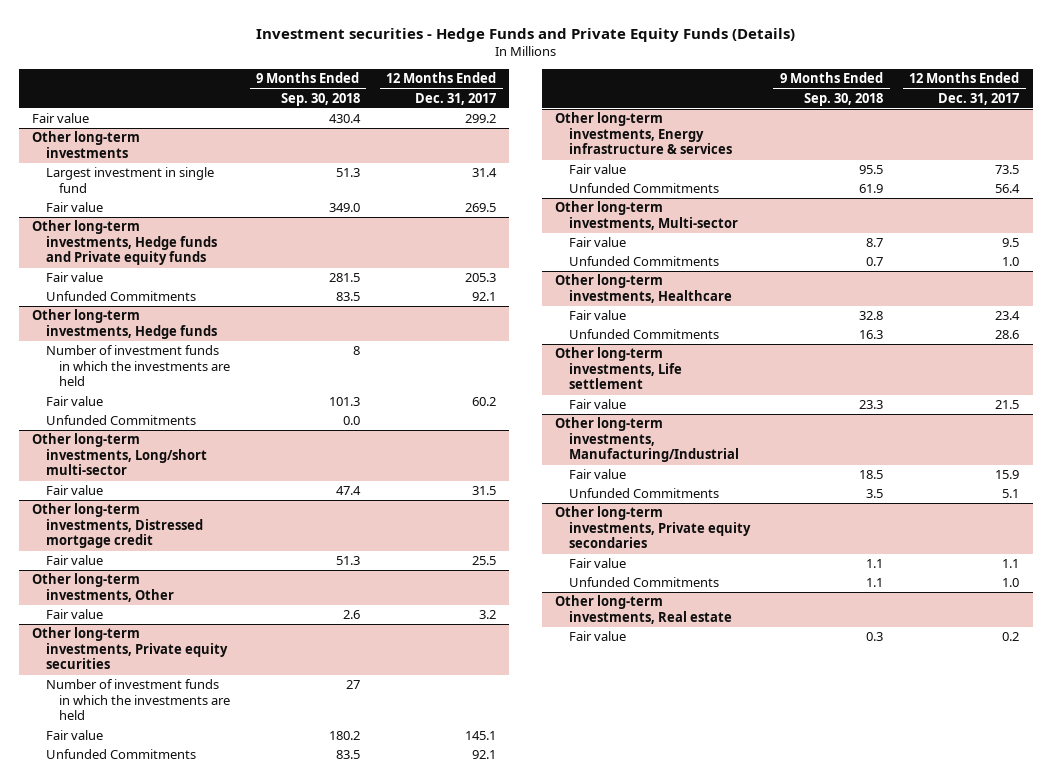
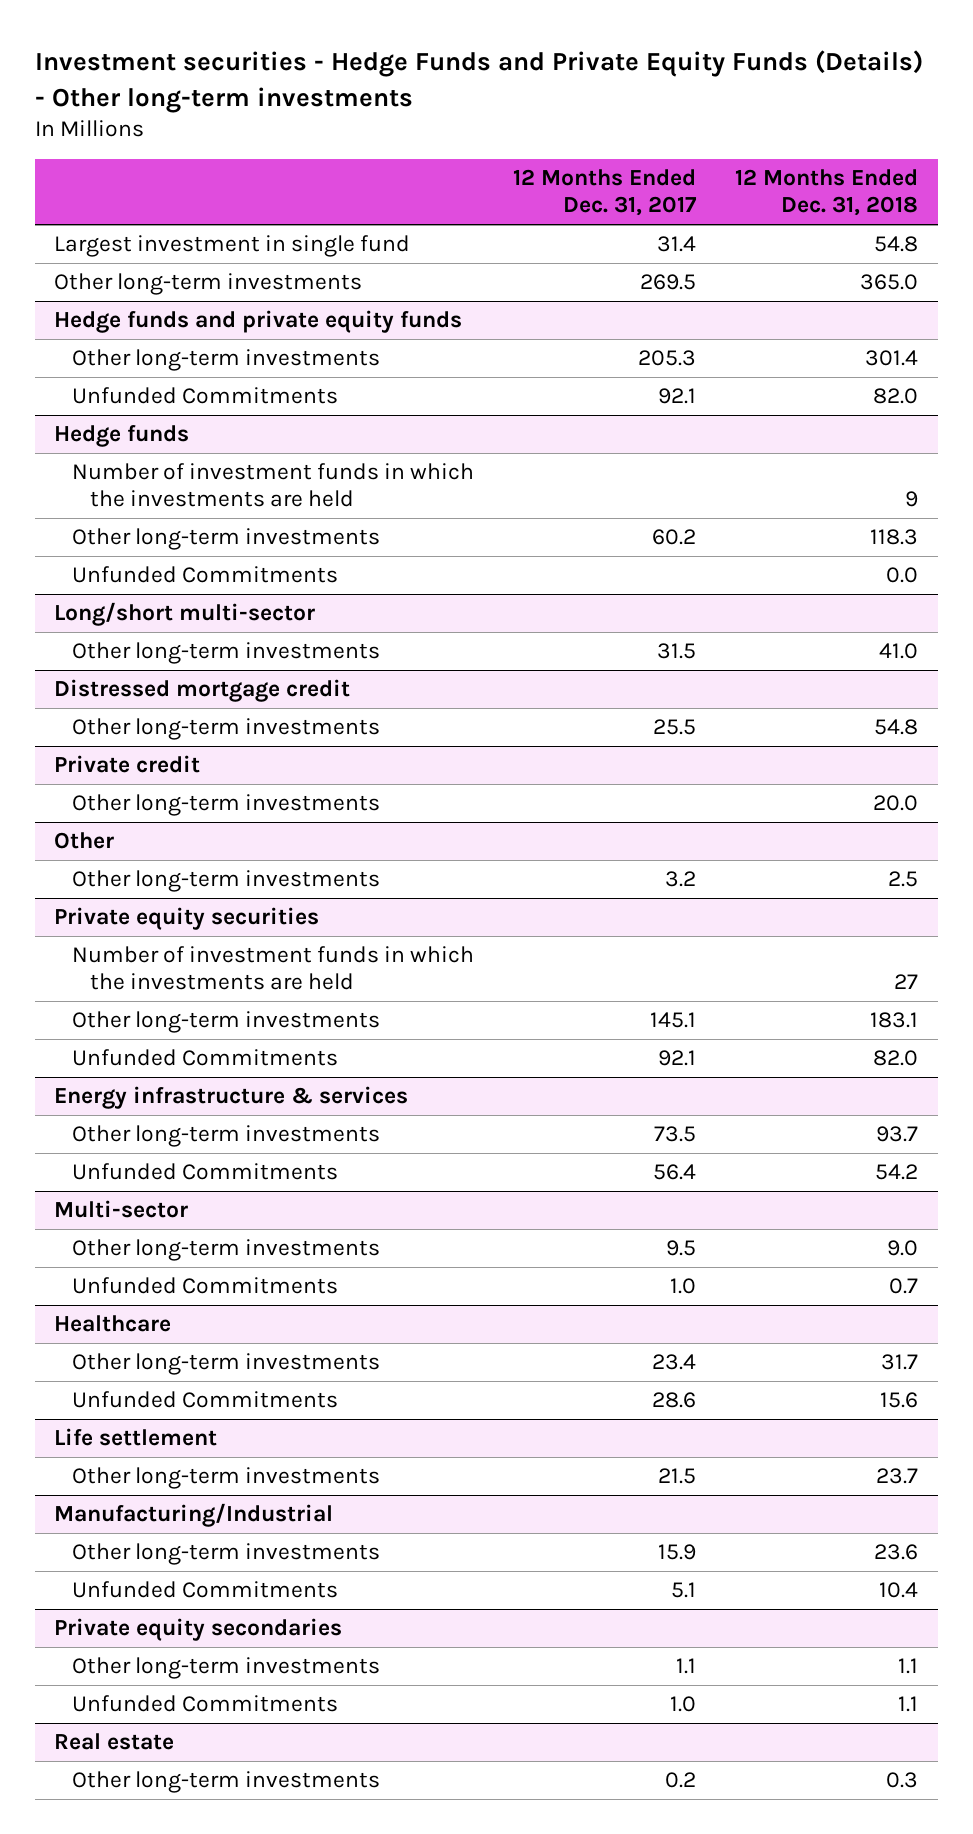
- Investment securities - Hedge Funds and Private Equity Funds (Details)
+ Investment securities - Hedge Funds and Private Equity Funds (Details) - Other long-term investments
- | 9 Months Ended Sep. 30, 2018 | 12 Months Ended Dec. 31, 2017
+ | 12 Months Ended Dec. 31, 2017 | 12 Months Ended Dec. 31, 2018
- Fair value | 430.4 | 299.2
- Other long-term investments
- Fair value | 349.0 | 269.5
- Other long-term investments, Hedge funds and Private equity funds
- Fair value | 281.5 | 205.3
+ Other long-term investments | 269.5 | 365.0
+ Hedge funds and private equity funds
+ Other long-term investments | 205.3 | 301.4
- Other long-term investments, Hedge funds
+ Hedge funds
- Fair value | 101.3 | 60.2
+ Other long-term investments | 60.2 | 118.3
- Other long-term investments, Long/short multi-sector
- Fair value | 47.4 | 31.5
- Other long-term investments, Distressed mortgage credit
- Fair value | 51.3 | 25.5
- Other long-term investments, Other
- Fair value | 2.6 | 3.2
- Other long-term investments, Private equity securities
+ Long/short multi-sector
+ Other long-term investments | 31.5 | 41.0
+ Distressed mortgage credit
+ Other long-term investments | 25.5 | 54.8
+ Private credit
+ Other long-term investments | | 20.0
+ Other
+ Other long-term investments | 3.2 | 2.5
+ Private equity securities
- Fair value | 180.2 | 145.1
+ Other long-term investments | 145.1 | 183.1
- Other long-term investments, Energy infrastructure & services
- Fair value | 95.5 | 73.5
+ Energy infrastructure & services
+ Other long-term investments | 73.5 | 93.7
- Other long-term investments, Multi-sector
- Fair value | 8.7 | 9.5
+ Multi-sector
+ Other long-term investments | 9.5 | 9.0
- Other long-term investments, Healthcare
- Fair value | 32.8 | 23.4
+ Healthcare
+ Other long-term investments | 23.4 | 31.7
- Other long-term investments, Life settlement
- Fair value | 23.3 | 21.5
- Other long-term investments, Manufacturing/Industrial
- Fair value | 18.5 | 15.9
+ Life settlement
+ Other long-term investments | 21.5 | 23.7
+ Manufacturing/Industrial
+ Other long-term investments | 15.9 | 23.6
- Other long-term investments, Private equity secondaries
- Fair value | 1.1 | 1.1
+ Private equity secondaries
+ Other long-term investments | 1.1 | 1.1
- Other long-term investments, Real estate
- Fair value | 0.3 | 0.2
+ Real estate
+ Other long-term investments | 0.2 | 0.3

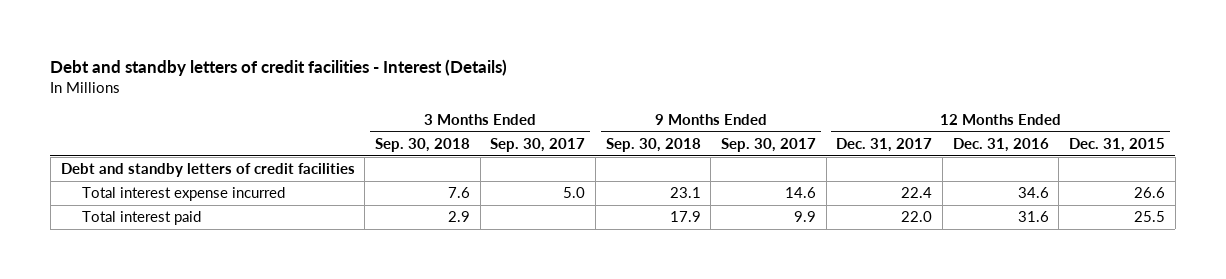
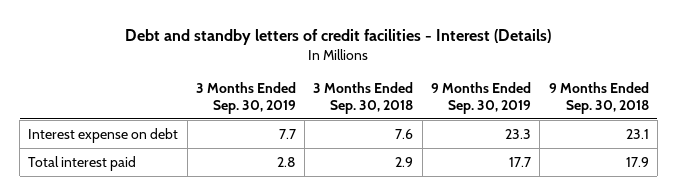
- | 3 Months Ended Sep. 30, 2018 | 3 Months Ended Sep. 30, 2017 | 9 Months Ended Sep. 30, 2018 | 9 Months Ended Sep. 30, 2017 | 12 Months Ended Dec. 31, 2017 | 12 Months Ended Dec. 31, 2016 | 12 Months Ended Dec. 31, 2015
+ | 3 Months Ended Sep. 30, 2019 | 3 Months Ended Sep. 30, 2018 | 9 Months Ended Sep. 30, 2019 | 9 Months Ended Sep. 30, 2018
- Debt and standby letters of credit facilities
- Total interest expense incurred | 7.6 | 5.0 | 23.1 | 14.6 | 22.4 | 34.6 | 26.6
+ Interest expense on debt | 7.7 | 7.6 | 23.3 | 23.1

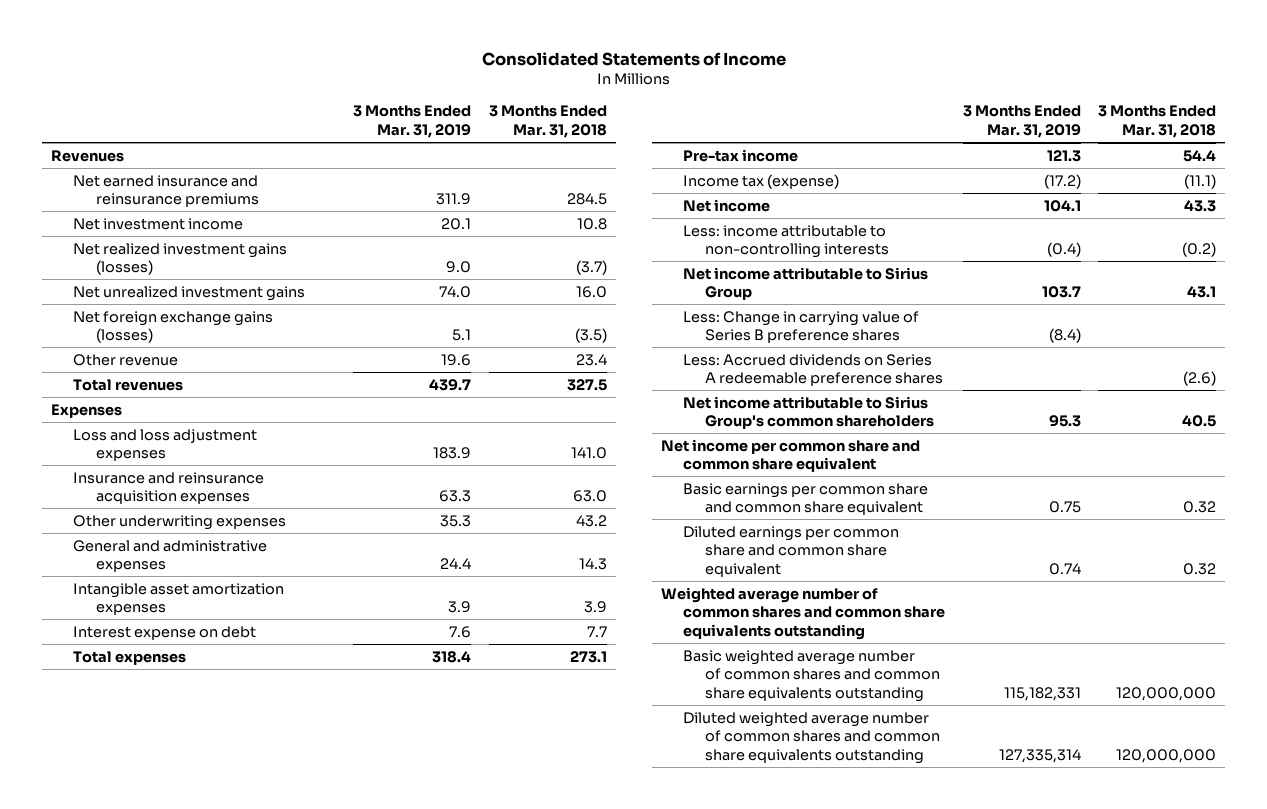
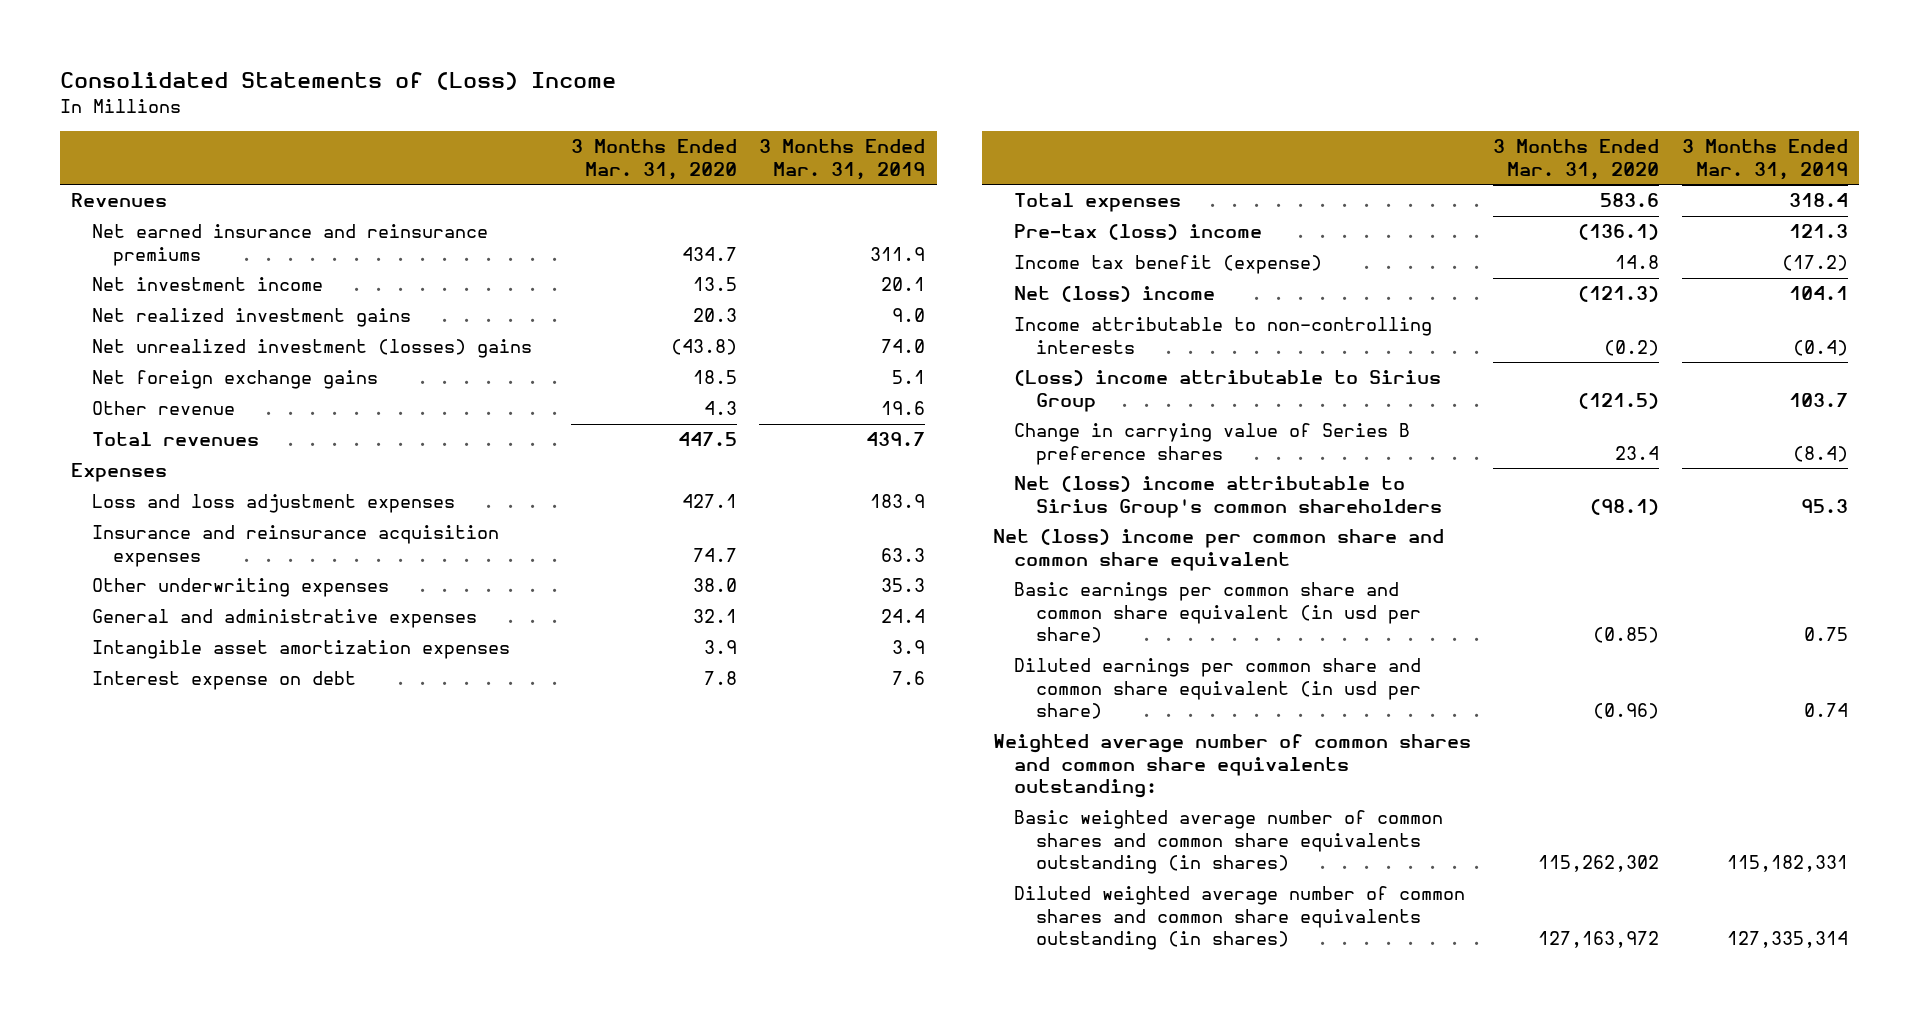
- Consolidated Statements of Income
+ Consolidated Statements of (Loss) Income
- | 3 Months Ended Mar. 31, 2019 | 3 Months Ended Mar. 31, 2018
+ | 3 Months Ended Mar. 31, 2020 | 3 Months Ended Mar. 31, 2019
- Net realized investment gains (losses) | 9.0 | (3.7)
- Net unrealized investment gains | 74.0 | 16.0
- Net foreign exchange gains (losses) | 5.1 | (3.5)
+ Net realized investment gains | 20.3 | 9.0
+ Net unrealized investment (losses) gains | (43.8) | 74.0
+ Net foreign exchange gains | 18.5 | 5.1
- Pre-tax income | 121.3 | 54.4
- Income tax (expense) | (17.2) | (11.1)
- Net income | 104.1 | 43.3
- Less: income attributable to non-controlling interests | (0.4) | (0.2)
- Net income attributable to Sirius Group | 103.7 | 43.1
- Less: Change in carrying value of Series B preference shares | (8.4) |
- Less: Accrued dividends on Series A redeemable preference shares | | (2.6)
- Net income attributable to Sirius Group's common shareholders | 95.3 | 40.5
- Net income per common share and common share equivalent
- Basic earnings per common share and common share equivalent | 0.75 | 0.32
- Diluted earnings per common share and common share equivalent | 0.74 | 0.32
- Weighted average number of common shares and common share equivalents outstanding
- Basic weighted average number of common shares and common share equivalents outstanding | 115,182,331 | 120,000,000
- Diluted weighted average number of common shares and common share equivalents outstanding | 127,335,314 | 120,000,000
+ Pre-tax (loss) income | (136.1) | 121.3
+ Income tax benefit (expense) | 14.8 | (17.2)
+ Net (loss) income | (121.3) | 104.1
+ Income attributable to non-controlling interests | (0.2) | (0.4)
+ (Loss) income attributable to Sirius Group | (121.5) | 103.7
+ Change in carrying value of Series B preference shares | 23.4 | (8.4)
+ Net (loss) income attributable to Sirius Group's common shareholders | (98.1) | 95.3
+ Net (loss) income per common share and common share equivalent
+ Basic earnings per common share and common share equivalent (in usd per share) | (0.85) | 0.75
+ Diluted earnings per common share and common share equivalent (in usd per share) | (0.96) | 0.74
+ Weighted average number of common shares and common share equivalents outstanding:
+ Basic weighted average number of common shares and common share equivalents outstanding (in shares) | 115,262,302 | 115,182,331
+ Diluted weighted average number of common shares and common share equivalents outstanding (in shares) | 127,163,972 | 127,335,314

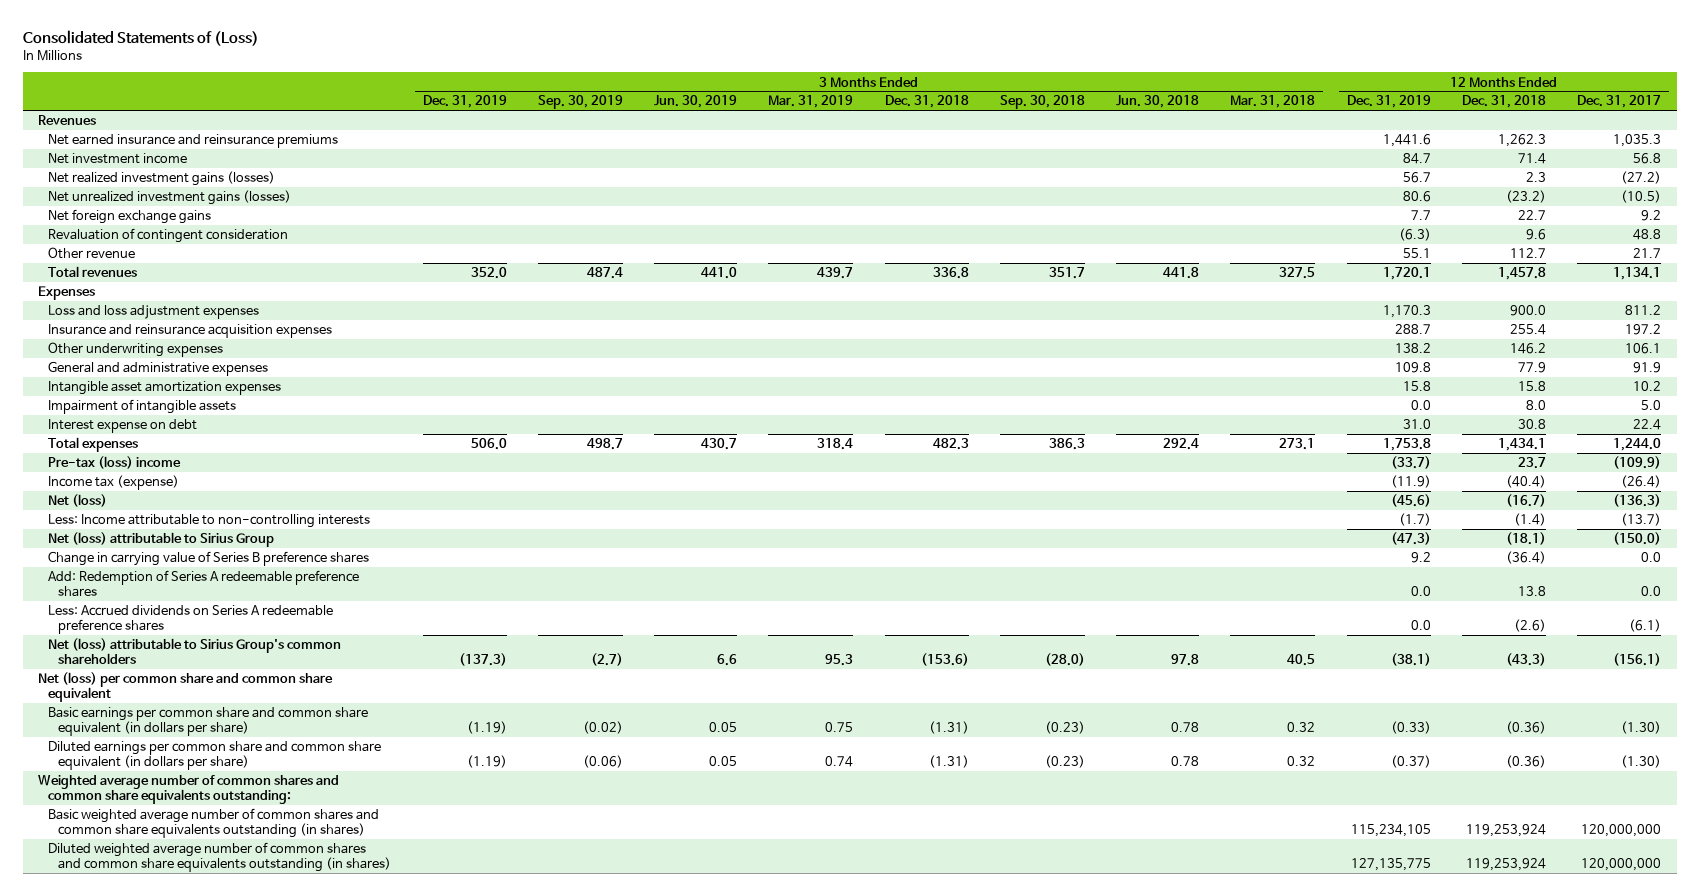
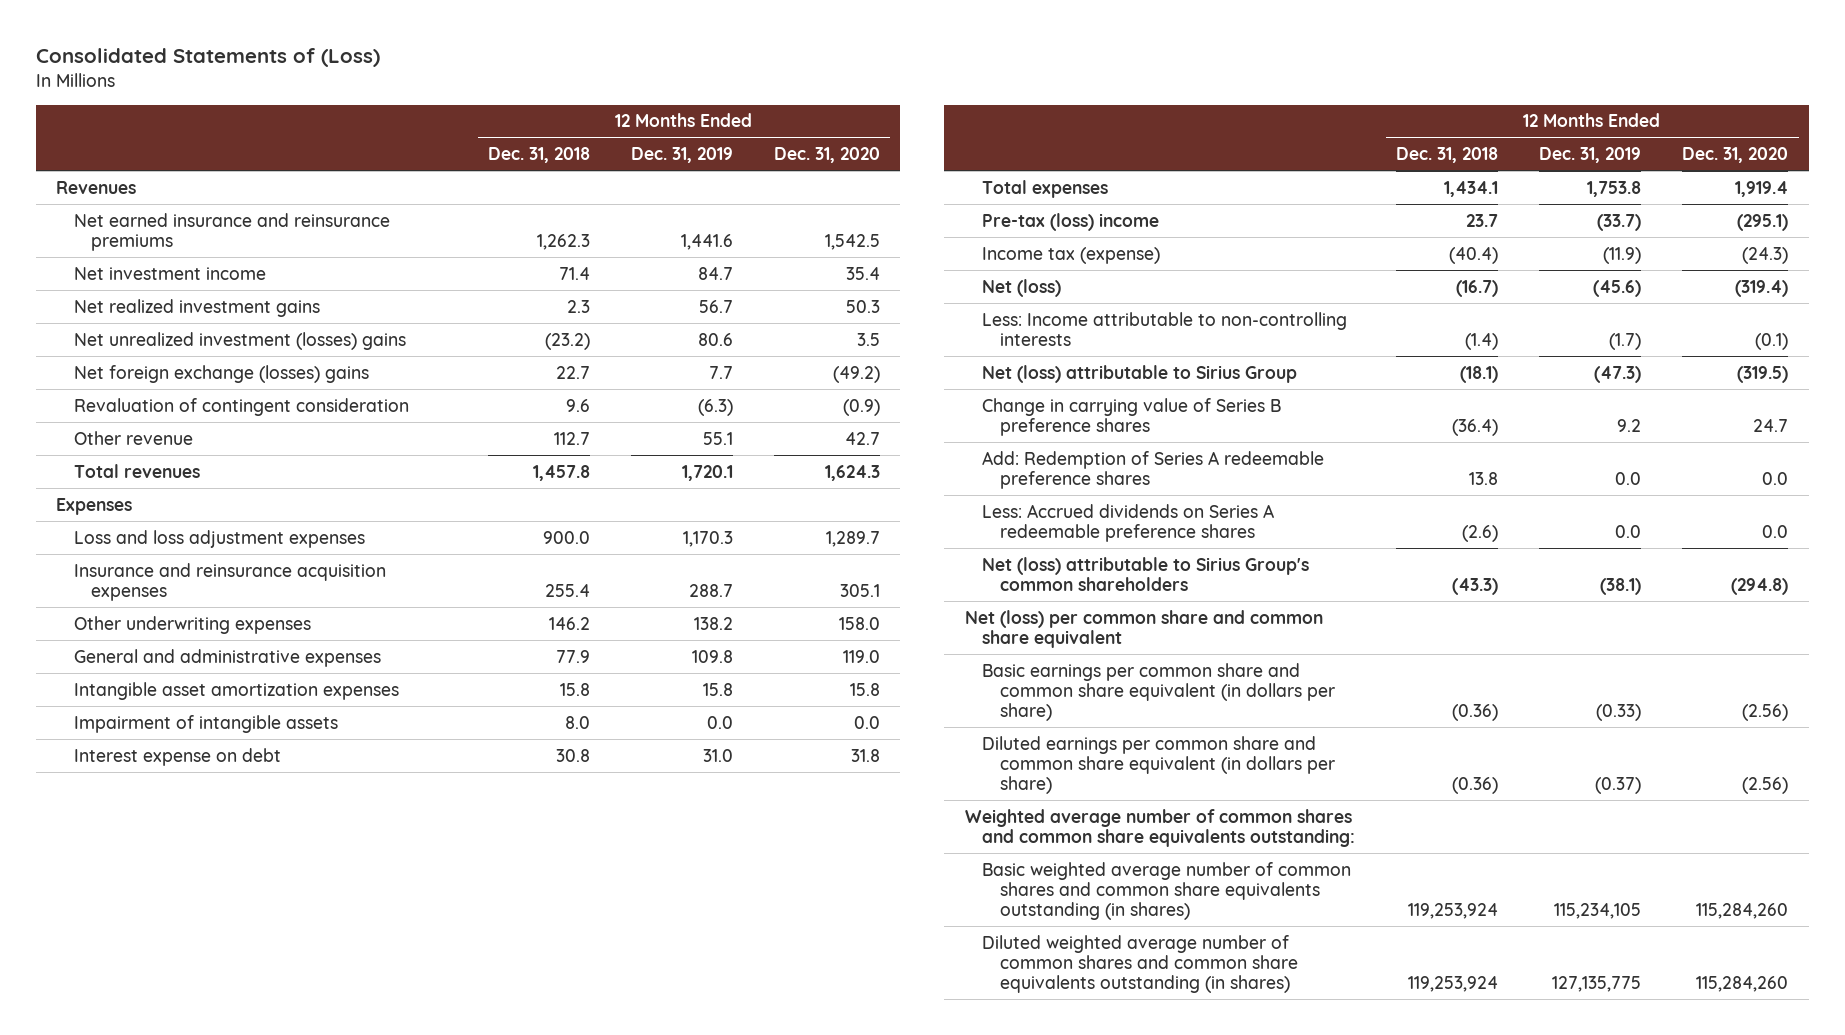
- | 3 Months Ended Dec. 31, 2019 | 3 Months Ended Sep. 30, 2019 | 3 Months Ended Jun. 30, 2019 | 3 Months Ended Mar. 31, 2019 | 3 Months Ended Dec. 31, 2018 | 3 Months Ended Sep. 30, 2018 | 3 Months Ended Jun. 30, 2018 | 3 Months Ended Mar. 31, 2018 | 12 Months Ended Dec. 31, 2019 | 12 Months Ended Dec. 31, 2018 | 12 Months Ended Dec. 31, 2017
+ | 12 Months Ended Dec. 31, 2018 | 12 Months Ended Dec. 31, 2019 | 12 Months Ended Dec. 31, 2020
- Net realized investment gains (losses) | | | | | | | | | 56.7 | 2.3 | (27.2)
- Net unrealized investment gains (losses) | | | | | | | | | 80.6 | (23.2) | (10.5)
- Net foreign exchange gains | | | | | | | | | 7.7 | 22.7 | 9.2
+ Net realized investment gains | 2.3 | 56.7 | 50.3
+ Net unrealized investment (losses) gains | (23.2) | 80.6 | 3.5
+ Net foreign exchange (losses) gains | 22.7 | 7.7 | (49.2)

